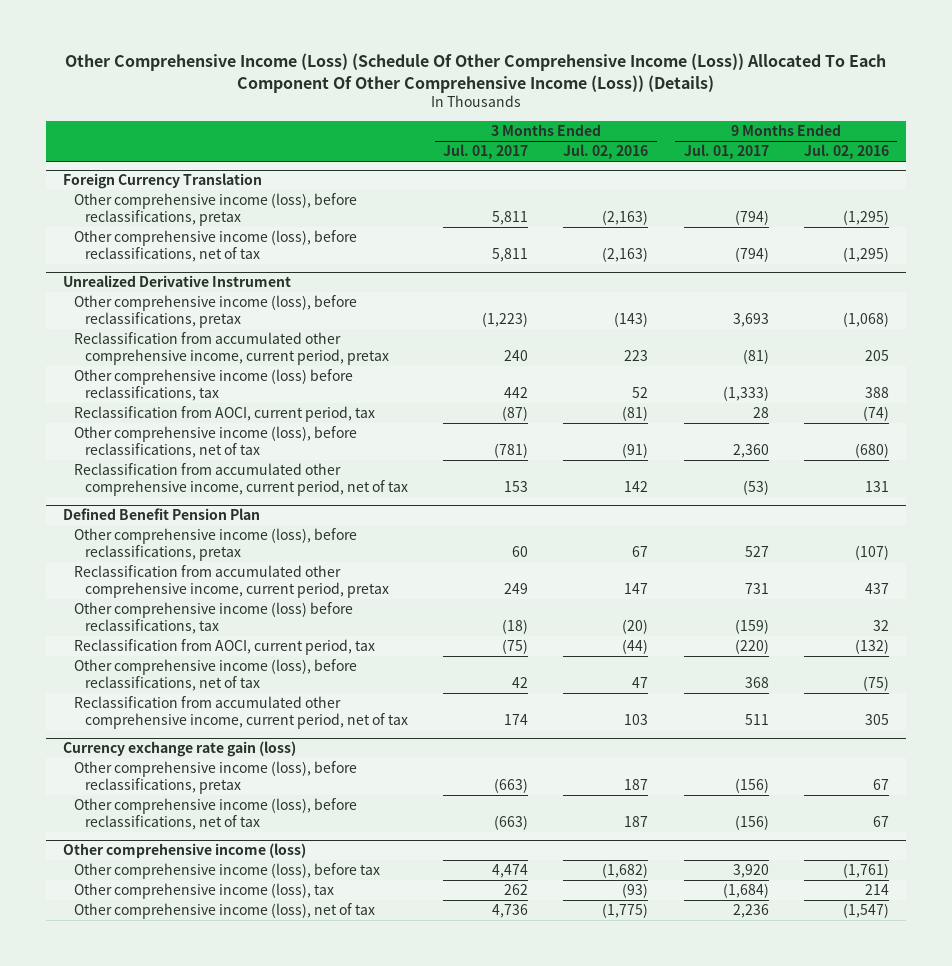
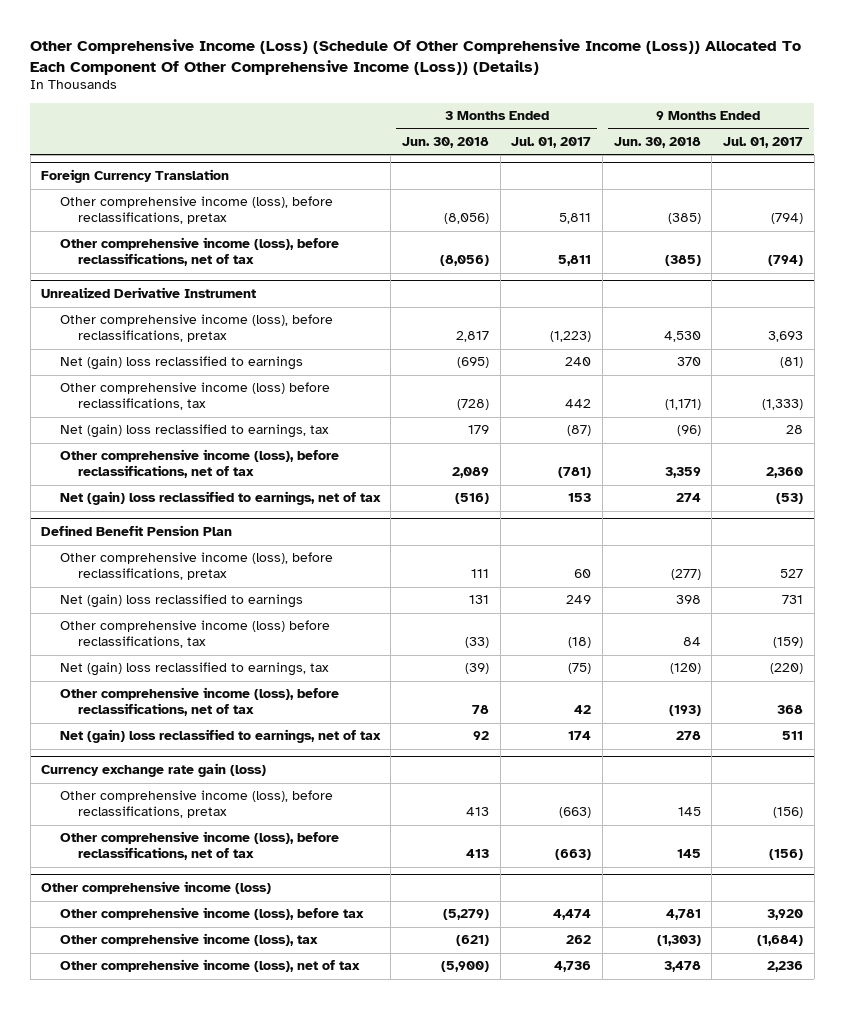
- | 3 Months Ended Jul. 01, 2017 | 3 Months Ended Jul. 02, 2016 | 9 Months Ended Jul. 01, 2017 | 9 Months Ended Jul. 02, 2016
+ | 3 Months Ended Jun. 30, 2018 | 3 Months Ended Jul. 01, 2017 | 9 Months Ended Jun. 30, 2018 | 9 Months Ended Jul. 01, 2017
@ Unrealized Derivative Instrument
- Reclassification from accumulated other comprehensive income, current period, pretax | 240 | 223 | (81) | 205
+ Net (gain) loss reclassified to earnings | (695) | 240 | 370 | (81)
- Reclassification from AOCI, current period, tax | (87) | (81) | 28 | (74)
+ Net (gain) loss reclassified to earnings, tax | 179 | (87) | (96) | 28
- Reclassification from accumulated other comprehensive income, current period, net of tax | 153 | 142 | (53) | 131
+ Net (gain) loss reclassified to earnings, net of tax | (516) | 153 | 274 | (53)
@ Defined Benefit Pension Plan
- Reclassification from accumulated other comprehensive income, current period, pretax | 249 | 147 | 731 | 437
+ Net (gain) loss reclassified to earnings | 131 | 249 | 398 | 731
- Reclassification from AOCI, current period, tax | (75) | (44) | (220) | (132)
+ Net (gain) loss reclassified to earnings, tax | (39) | (75) | (120) | (220)
- Reclassification from accumulated other comprehensive income, current period, net of tax | 174 | 103 | 511 | 305
+ Net (gain) loss reclassified to earnings, net of tax | 92 | 174 | 278 | 511

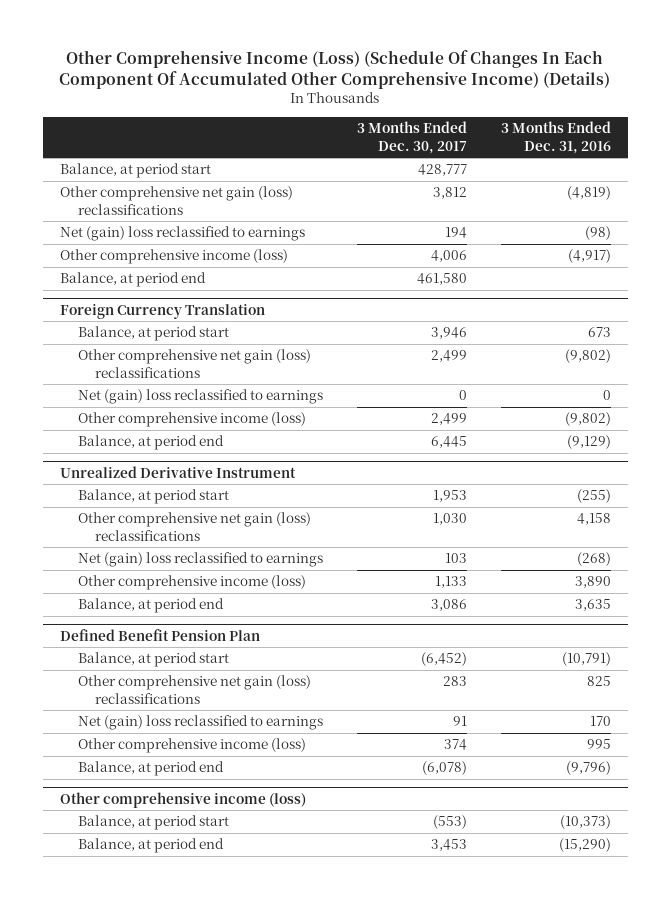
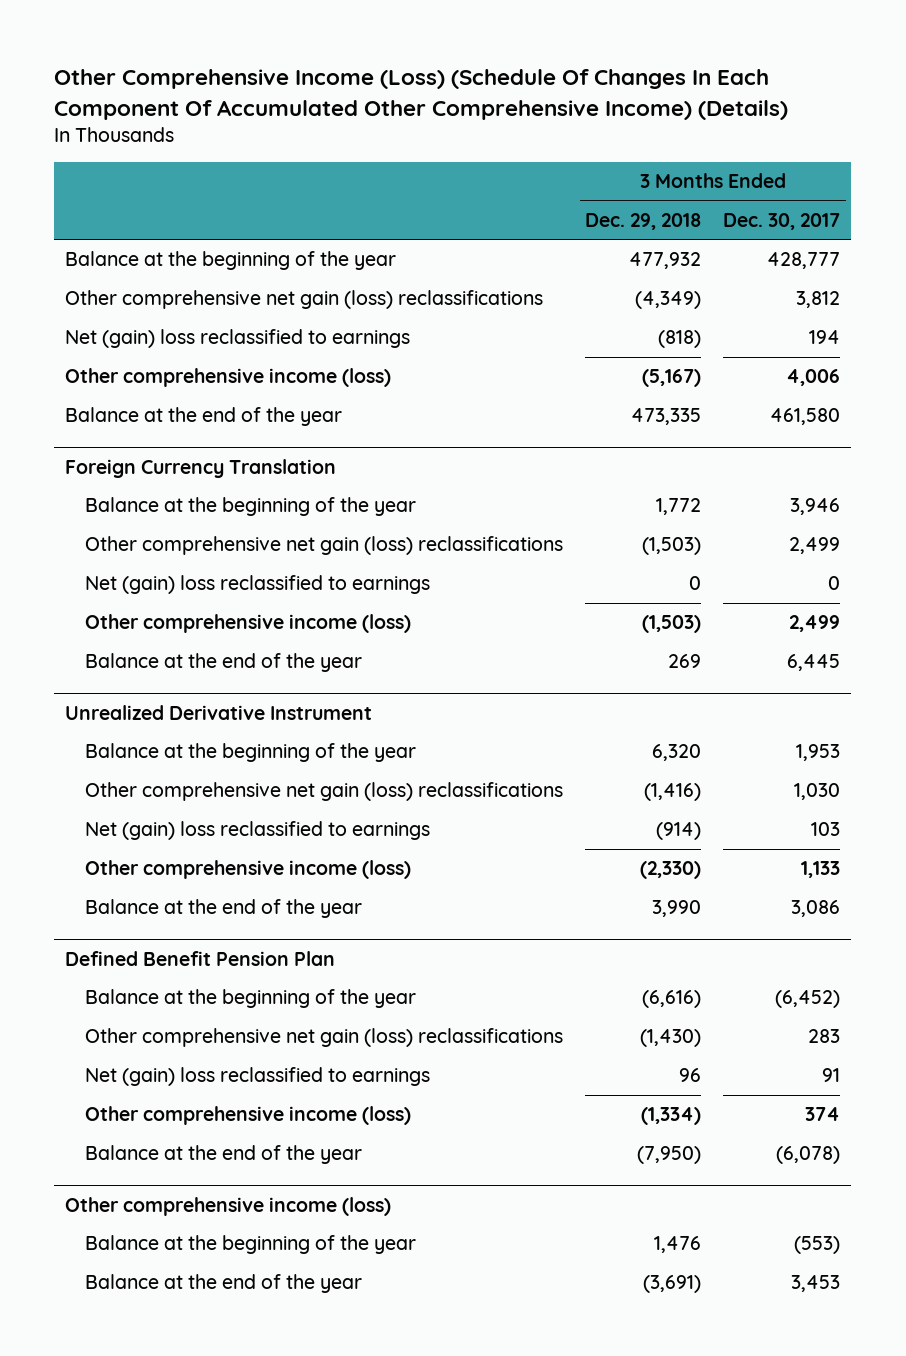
- | 3 Months Ended Dec. 30, 2017 | 3 Months Ended Dec. 31, 2016
+ | 3 Months Ended Dec. 29, 2018 | 3 Months Ended Dec. 30, 2017
- Balance, at period start | 428,777 |
+ Balance at the beginning of the year | 477,932 | 428,777
- Balance, at period end | 461,580 |
+ Balance at the end of the year | 473,335 | 461,580
@ Foreign Currency Translation
- Balance, at period start | 3,946 | 673
+ Balance at the beginning of the year | 1,772 | 3,946
- Balance, at period end | 6,445 | (9,129)
+ Balance at the end of the year | 269 | 6,445
@ Unrealized Derivative Instrument
- Balance, at period start | 1,953 | (255)
+ Balance at the beginning of the year | 6,320 | 1,953
- Balance, at period end | 3,086 | 3,635
+ Balance at the end of the year | 3,990 | 3,086
@ Defined Benefit Pension Plan
- Balance, at period start | (6,452) | (10,791)
+ Balance at the beginning of the year | (6,616) | (6,452)
- Balance, at period end | (6,078) | (9,796)
+ Balance at the end of the year | (7,950) | (6,078)
@ Other comprehensive income (loss)
- Balance, at period start | (553) | (10,373)
- Balance, at period end | 3,453 | (15,290)
+ Balance at the beginning of the year | 1,476 | (553)
+ Balance at the end of the year | (3,691) | 3,453

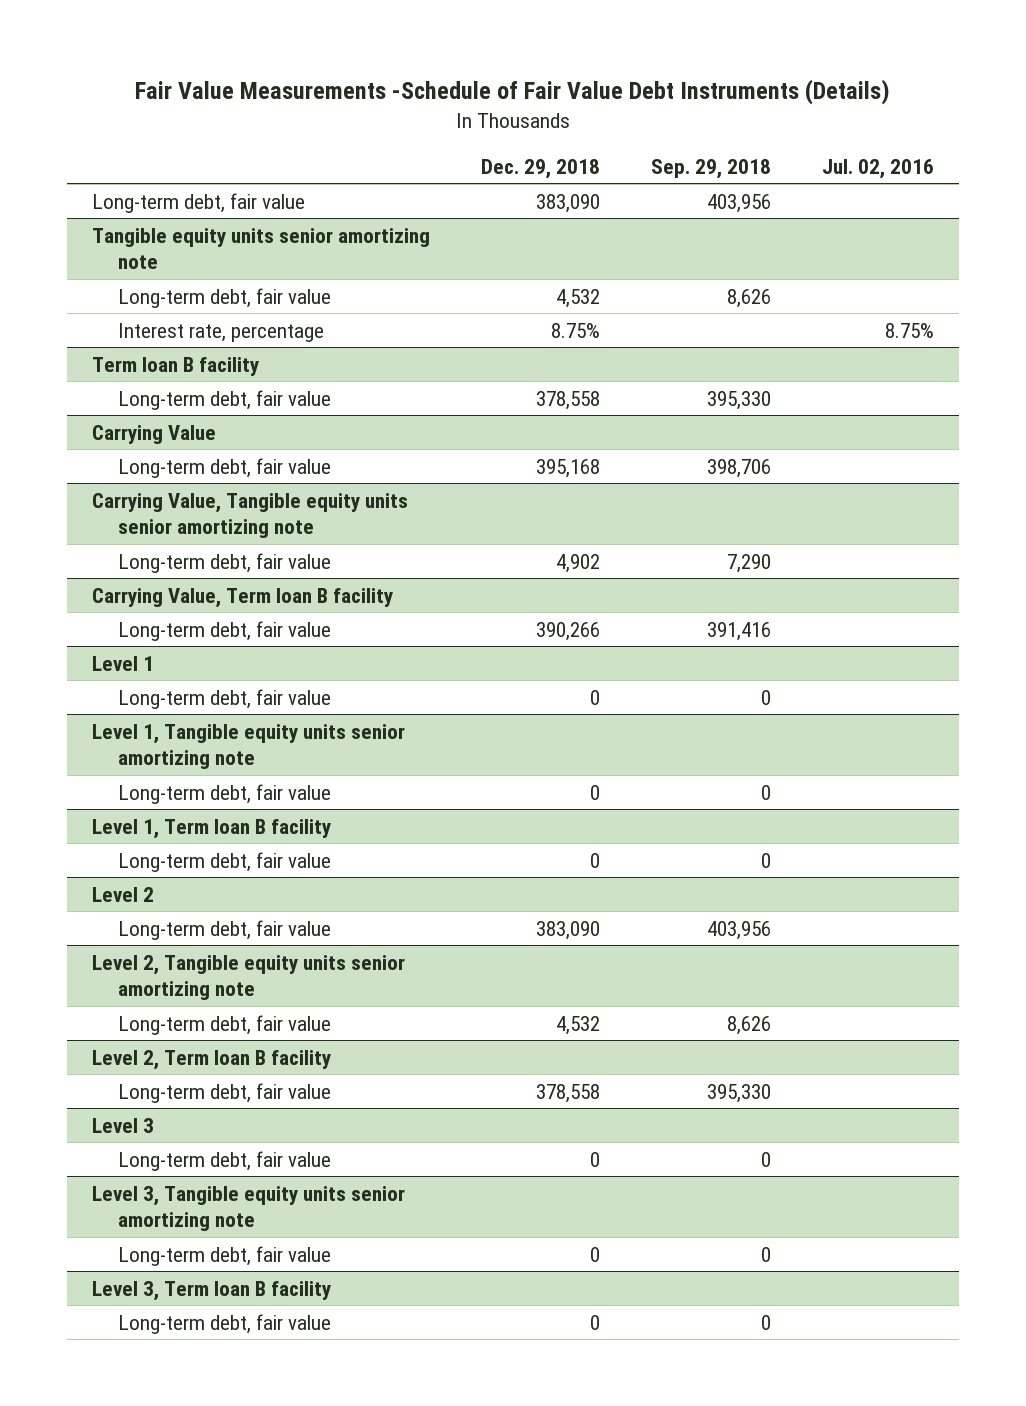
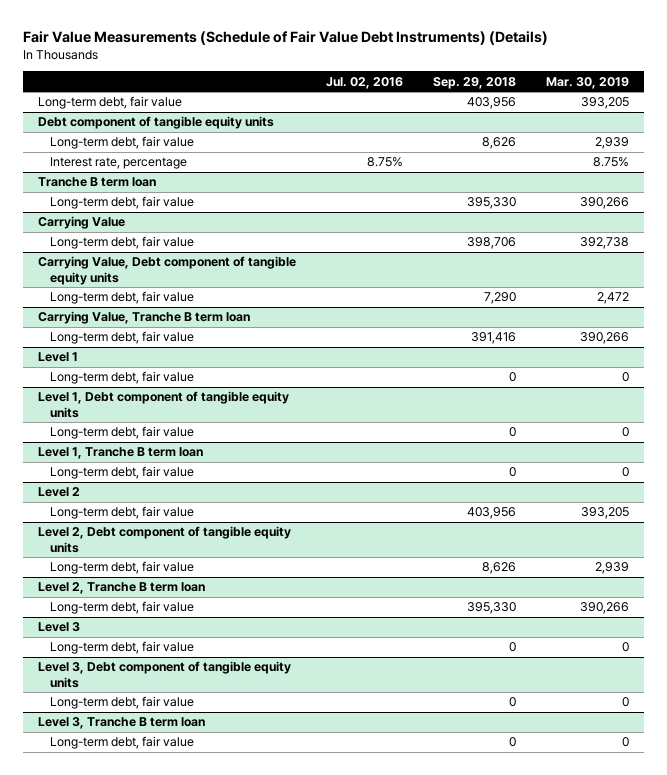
- Fair Value Measurements -Schedule of Fair Value Debt Instruments (Details)
+ Fair Value Measurements (Schedule of Fair Value Debt Instruments) (Details)
- | Dec. 29, 2018 | Sep. 29, 2018 | Jul. 02, 2016
+ | Jul. 02, 2016 | Sep. 29, 2018 | Mar. 30, 2019
- Tangible equity units senior amortizing note
+ Debt component of tangible equity units
- Term loan B facility
+ Tranche B term loan
- Carrying Value, Tangible equity units senior amortizing note
+ Carrying Value, Debt component of tangible equity units
- Carrying Value, Term loan B facility
+ Carrying Value, Tranche B term loan
- Level 1, Tangible equity units senior amortizing note
+ Level 1, Debt component of tangible equity units
- Level 1, Term loan B facility
+ Level 1, Tranche B term loan
- Level 2, Tangible equity units senior amortizing note
+ Level 2, Debt component of tangible equity units
- Level 2, Term loan B facility
+ Level 2, Tranche B term loan
- Level 3, Tangible equity units senior amortizing note
+ Level 3, Debt component of tangible equity units
- Level 3, Term loan B facility
+ Level 3, Tranche B term loan

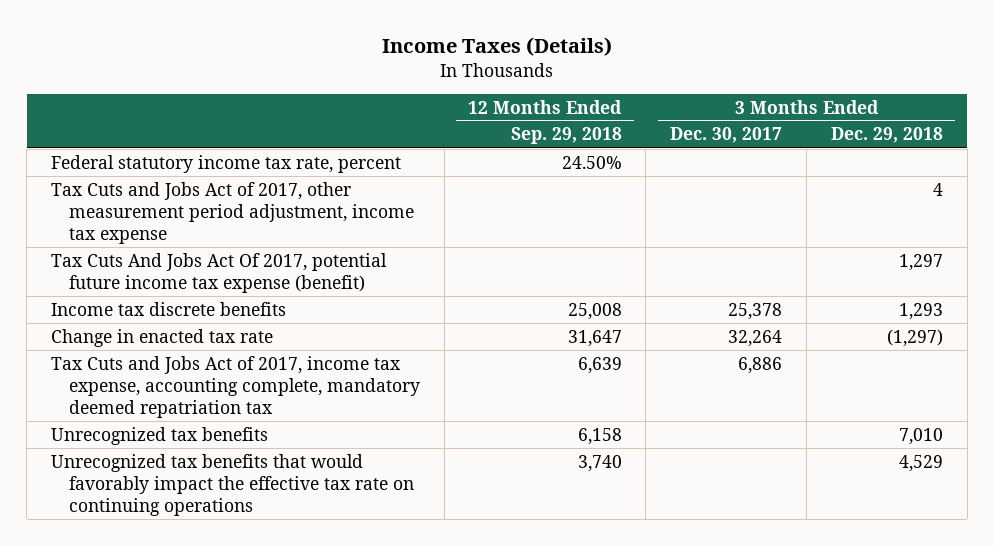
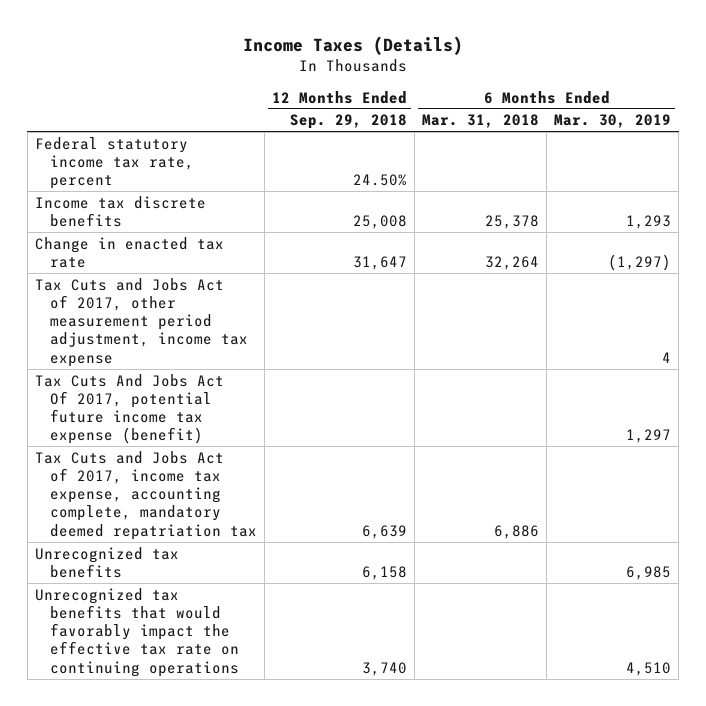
- | 12 Months Ended Sep. 29, 2018 | 3 Months Ended Dec. 30, 2017 | 3 Months Ended Dec. 29, 2018
+ | 12 Months Ended Sep. 29, 2018 | 6 Months Ended Mar. 31, 2018 | 6 Months Ended Mar. 30, 2019
moved down: Tax Cuts and Jobs Act of 2017, other measurement period adjustment, income tax expense | | | 4
moved down: Tax Cuts And Jobs Act Of 2017, potential future income tax expense (benefit) | | | 1,297

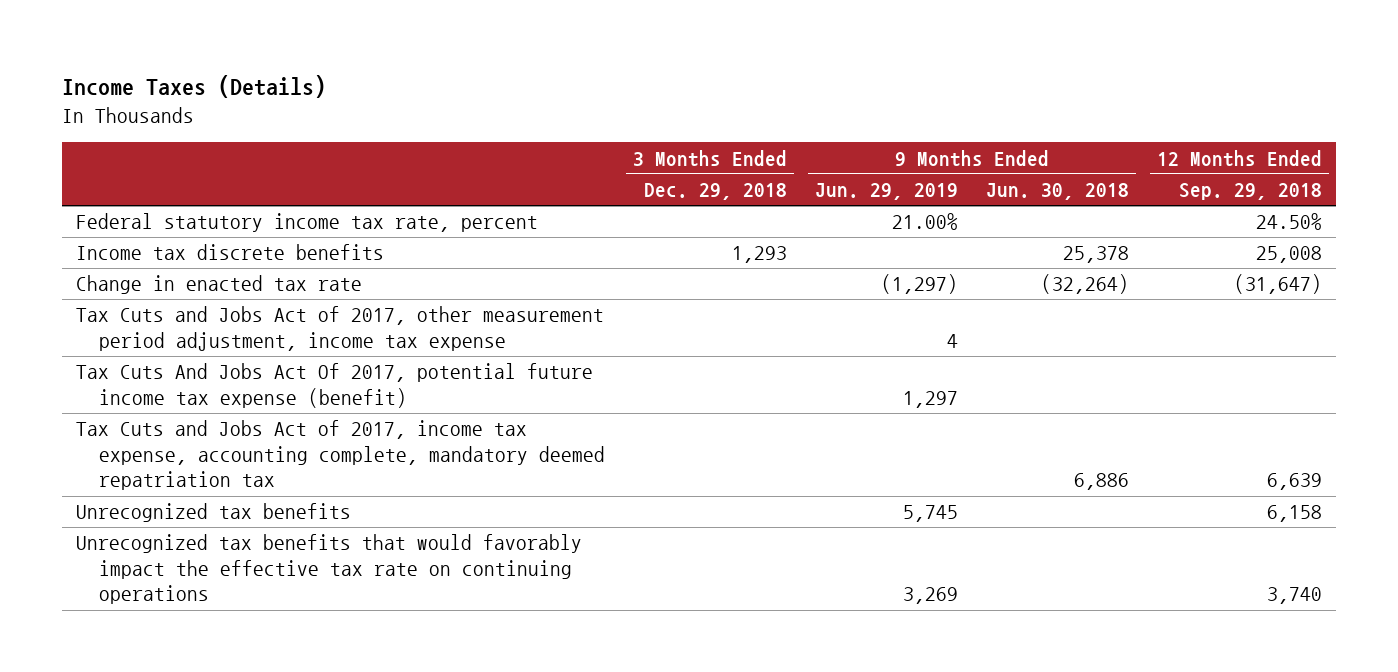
- | 12 Months Ended Sep. 29, 2018 | 6 Months Ended Mar. 31, 2018 | 6 Months Ended Mar. 30, 2019
+ | 3 Months Ended Dec. 29, 2018 | 9 Months Ended Jun. 29, 2019 | 9 Months Ended Jun. 30, 2018 | 12 Months Ended Sep. 29, 2018
- Change in enacted tax rate | 31,647 | 32,264 | (1,297)
+ Change in enacted tax rate | | (1,297) | (32,264) | (31,647)

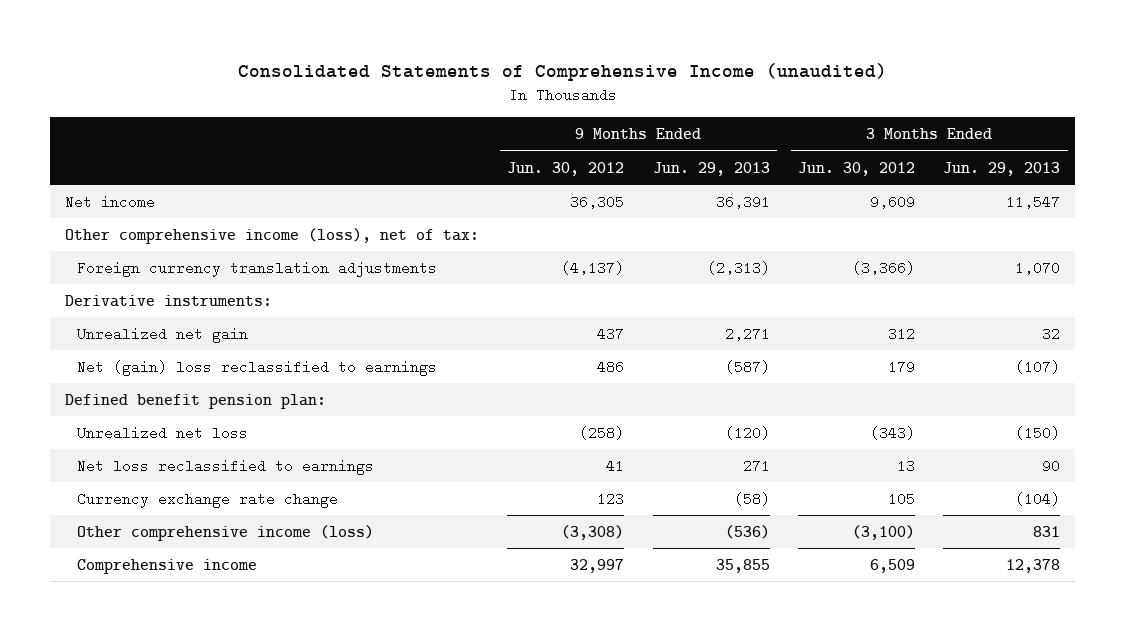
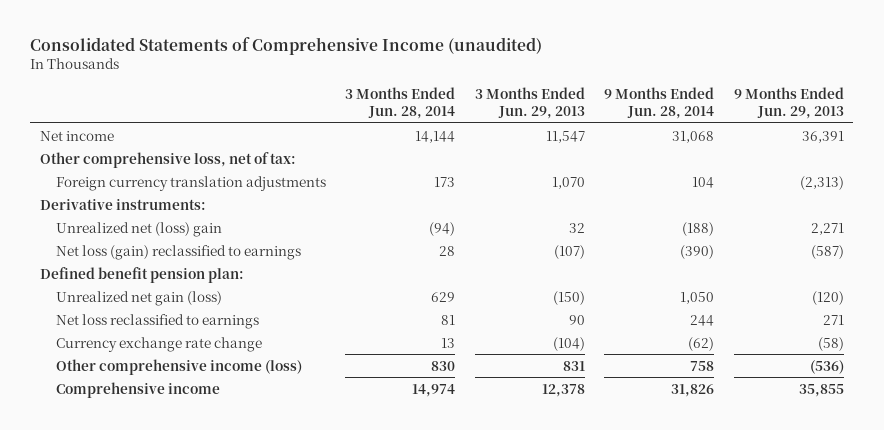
- | 9 Months Ended Jun. 30, 2012 | 9 Months Ended Jun. 29, 2013 | 3 Months Ended Jun. 30, 2012 | 3 Months Ended Jun. 29, 2013
+ | 3 Months Ended Jun. 28, 2014 | 3 Months Ended Jun. 29, 2013 | 9 Months Ended Jun. 28, 2014 | 9 Months Ended Jun. 29, 2013
- Other comprehensive income (loss), net of tax:
+ Other comprehensive loss, net of tax:
- Unrealized net gain | 437 | 2,271 | 312 | 32
- Net (gain) loss reclassified to earnings | 486 | (587) | 179 | (107)
+ Unrealized net (loss) gain | (94) | 32 | (188) | 2,271
+ Net loss (gain) reclassified to earnings | 28 | (107) | (390) | (587)
- Unrealized net loss | (258) | (120) | (343) | (150)
+ Unrealized net gain (loss) | 629 | (150) | 1,050 | (120)

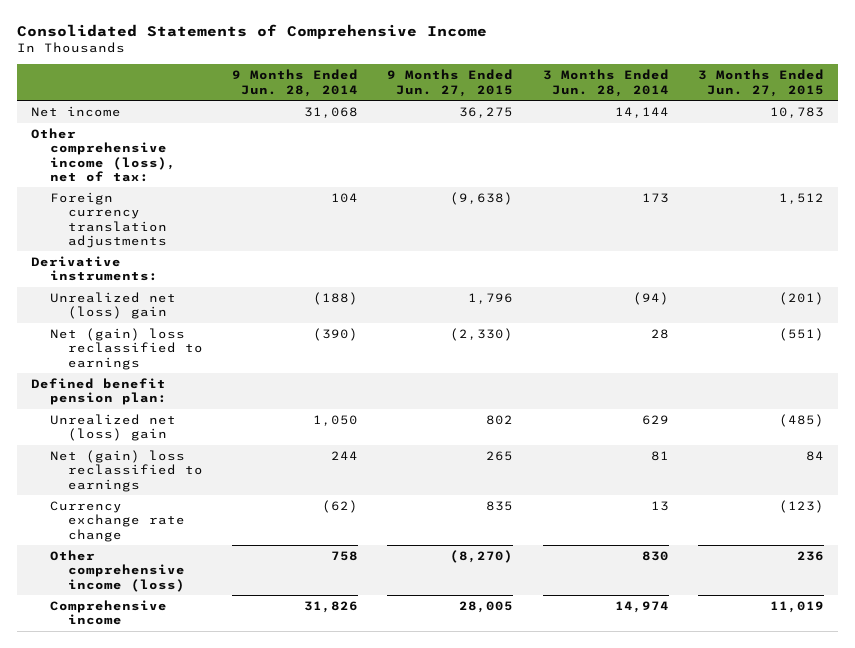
- Consolidated Statements of Comprehensive Income (unaudited)
+ Consolidated Statements of Comprehensive Income
- | 3 Months Ended Jun. 28, 2014 | 3 Months Ended Jun. 29, 2013 | 9 Months Ended Jun. 28, 2014 | 9 Months Ended Jun. 29, 2013
+ | 9 Months Ended Jun. 28, 2014 | 9 Months Ended Jun. 27, 2015 | 3 Months Ended Jun. 28, 2014 | 3 Months Ended Jun. 27, 2015
- Other comprehensive loss, net of tax:
+ Other comprehensive income (loss), net of tax:
- Net loss (gain) reclassified to earnings | 28 | (107) | (390) | (587)
+ Net (gain) loss reclassified to earnings | (390) | (2,330) | 28 | (551)
- Unrealized net gain (loss) | 629 | (150) | 1,050 | (120)
- Net loss reclassified to earnings | 81 | 90 | 244 | 271
+ Unrealized net (loss) gain | 1,050 | 802 | 629 | (485)
+ Net (gain) loss reclassified to earnings | 244 | 265 | 81 | 84

